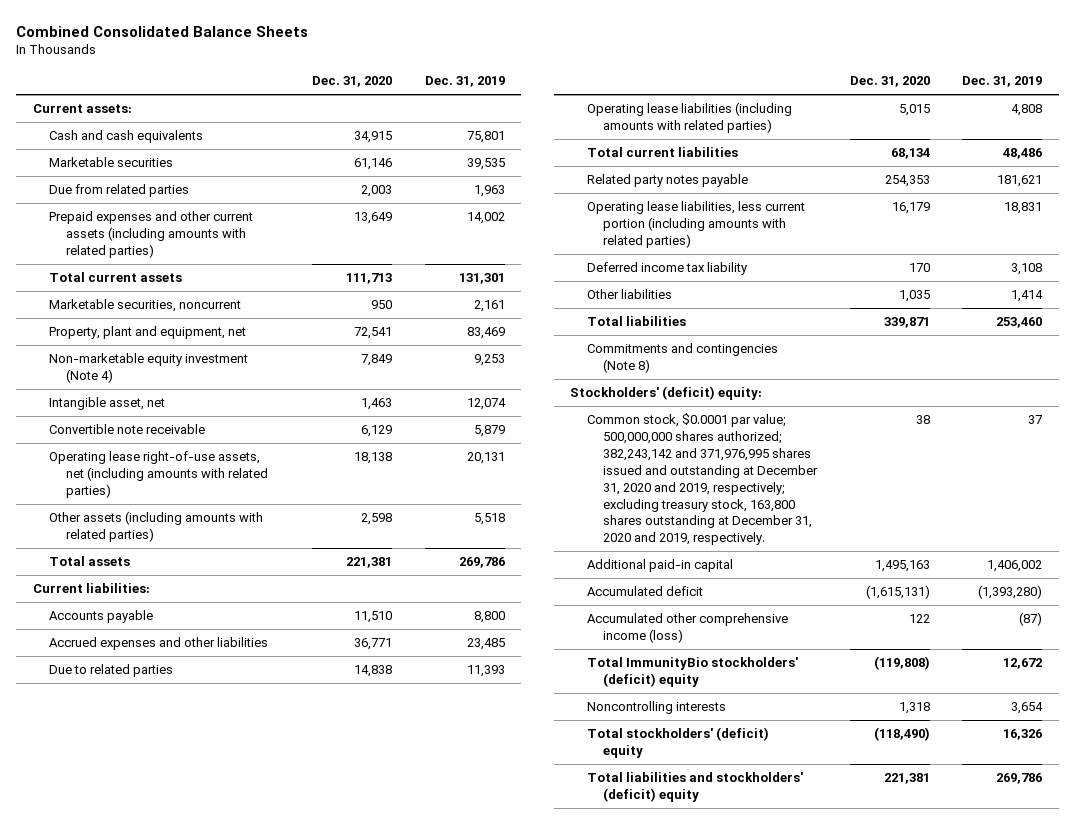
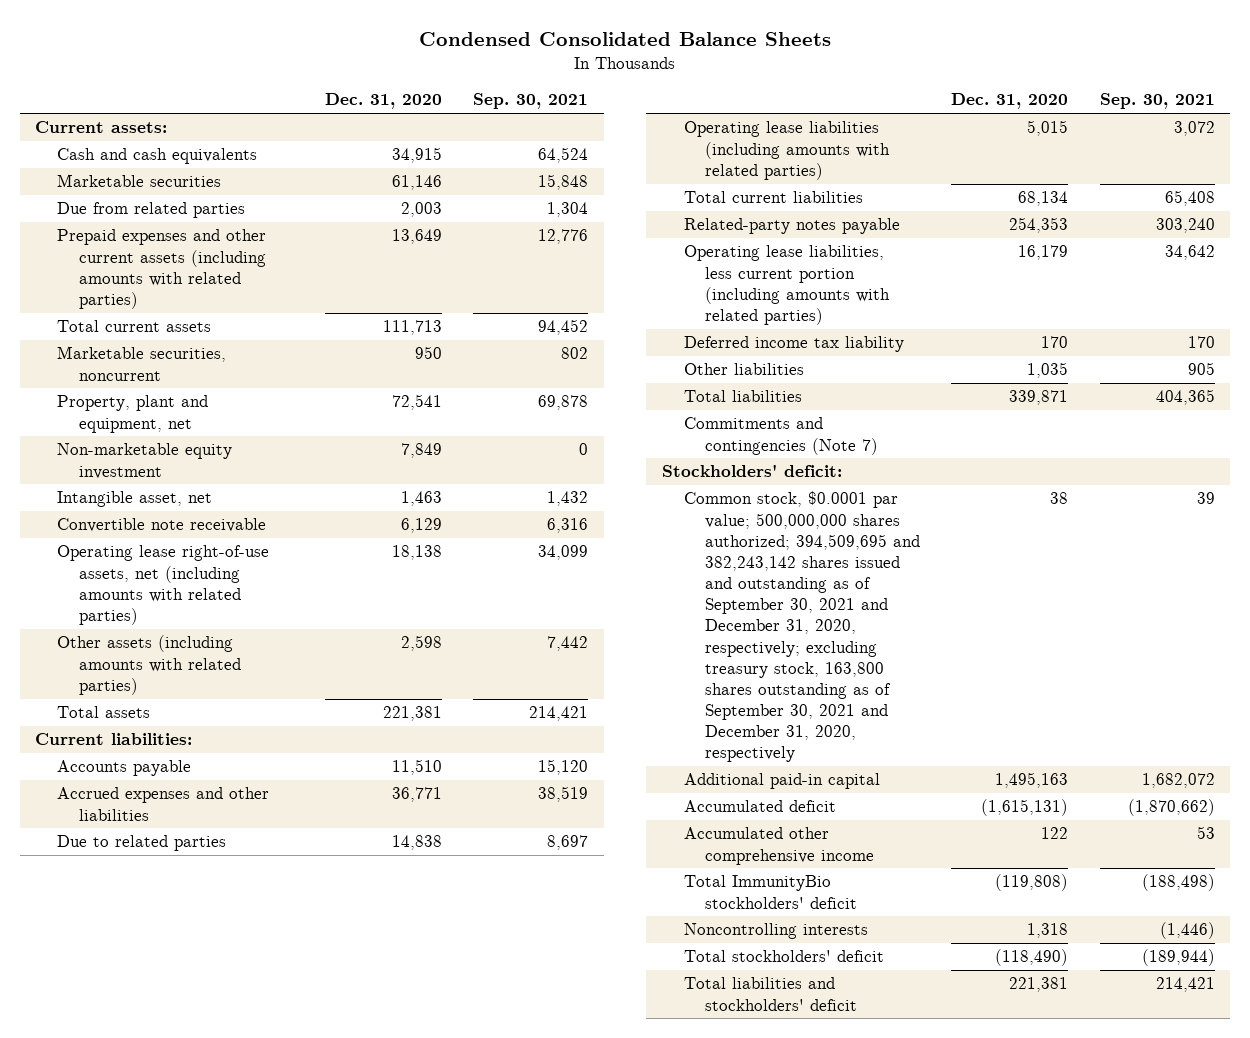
- Combined Consolidated Balance Sheets
+ Condensed Consolidated Balance Sheets
- | Dec. 31, 2020 | Dec. 31, 2019
+ | Dec. 31, 2020 | Sep. 30, 2021
- Non-marketable equity investment (Note 4) | 7,849 | 9,253
+ Non-marketable equity investment | 7,849 | 0
- Related party notes payable | 254,353 | 181,621
+ Related-party notes payable | 254,353 | 303,240
- Commitments and contingencies (Note 8)
- Stockholders' (deficit) equity:
- Common stock, $0.0001 par value; 500,000,000 shares authorized; 382,243,142 and 371,976,995 shares issued and outstanding at December 31, 2020 and 2019, respectively; excluding treasury stock, 163,800 shares outstanding at December 31, 2020 and 2019, respectively. | 38 | 37
+ Commitments and contingencies (Note 7)
+ Stockholders' deficit:
+ Common stock, $0.0001 par value; 500,000,000 shares authorized; 394,509,695 and 382,243,142 shares issued and outstanding as of September 30, 2021 and December 31, 2020, respectively; excluding treasury stock, 163,800 shares outstanding as of September 30, 2021 and December 31, 2020, respectively | 38 | 39
- Accumulated other comprehensive income (loss) | 122 | (87)
- Total ImmunityBio stockholders' (deficit) equity | (119,808) | 12,672
+ Accumulated other comprehensive income | 122 | 53
+ Total ImmunityBio stockholders' deficit | (119,808) | (188,498)
- Total stockholders' (deficit) equity | (118,490) | 16,326
- Total liabilities and stockholders' (deficit) equity | 221,381 | 269,786
+ Total stockholders' deficit | (118,490) | (189,944)
+ Total liabilities and stockholders' deficit | 221,381 | 214,421

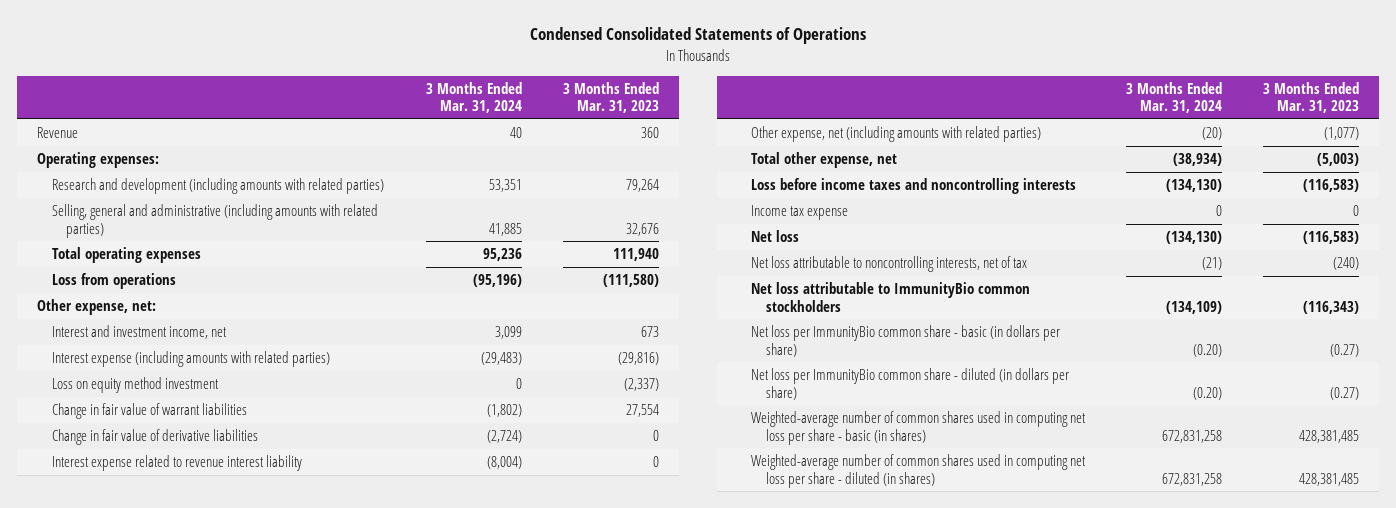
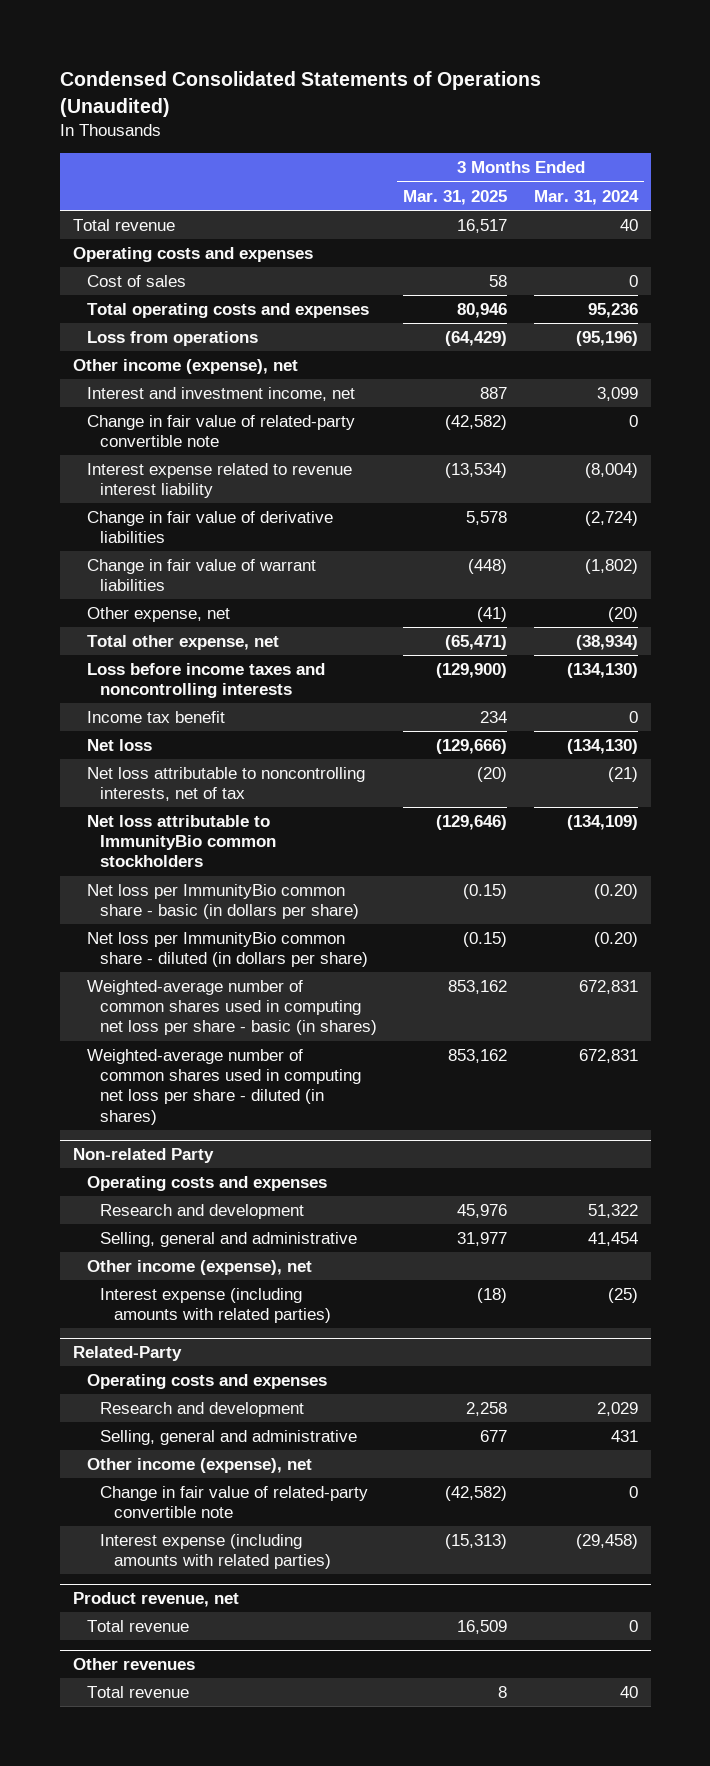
- Condensed Consolidated Statements of Operations
+ Condensed Consolidated Statements of Operations (Unaudited)
- | 3 Months Ended Mar. 31, 2024 | 3 Months Ended Mar. 31, 2023
+ | 3 Months Ended Mar. 31, 2025 | 3 Months Ended Mar. 31, 2024
- Revenue | 40 | 360
- Operating expenses:
- Research and development (including amounts with related parties) | 53,351 | 79,264
- Selling, general and administrative (including amounts with related parties) | 41,885 | 32,676
- Total operating expenses | 95,236 | 111,940
+ Total revenue | 16,517 | 40
+ Operating costs and expenses
+ Cost of sales | 58 | 0
+ Total operating costs and expenses | 80,946 | 95,236
- Other expense, net:
+ Other income (expense), net
- Interest expense (including amounts with related parties) | (29,483) | (29,816)
- Loss on equity method investment | 0 | (2,337)
+ Change in fair value of related-party convertible note | (42,582) | 0
- Other expense, net (including amounts with related parties) | (20) | (1,077)
moved down: Change in fair value of derivative liabilities | 5,578 | (2,724)
moved down: Change in fair value of warrant liabilities | (448) | (1,802)
+ Other expense, net | (41) | (20)
- Income tax expense | 0 | 0
+ Income tax benefit | 234 | 0
- Weighted-average number of common shares used in computing net loss per share - basic (in shares) | 672,831,258 | 428,381,485
- Weighted-average number of common shares used in computing net loss per share - diluted (in shares) | 672,831,258 | 428,381,485
+ Weighted-average number of common shares used in computing net loss per share - basic (in shares) | 853,162 | 672,831
+ Weighted-average number of common shares used in computing net loss per share - diluted (in shares) | 853,162 | 672,831
+ Non-related Party
+ Operating costs and expenses
+ Research and development | 45,976 | 51,322
+ Selling, general and administrative | 31,977 | 41,454
+ Other income (expense), net
+ Interest expense (including amounts with related parties) | (18) | (25)
+ Related-Party
+ Operating costs and expenses
+ Research and development | 2,258 | 2,029
+ Selling, general and administrative | 677 | 431
+ Other income (expense), net
+ Change in fair value of related-party convertible note | (42,582) | 0
+ Interest expense (including amounts with related parties) | (15,313) | (29,458)
+ Product revenue, net
+ Total revenue | 16,509 | 0
+ Other revenues
+ Total revenue | 8 | 40

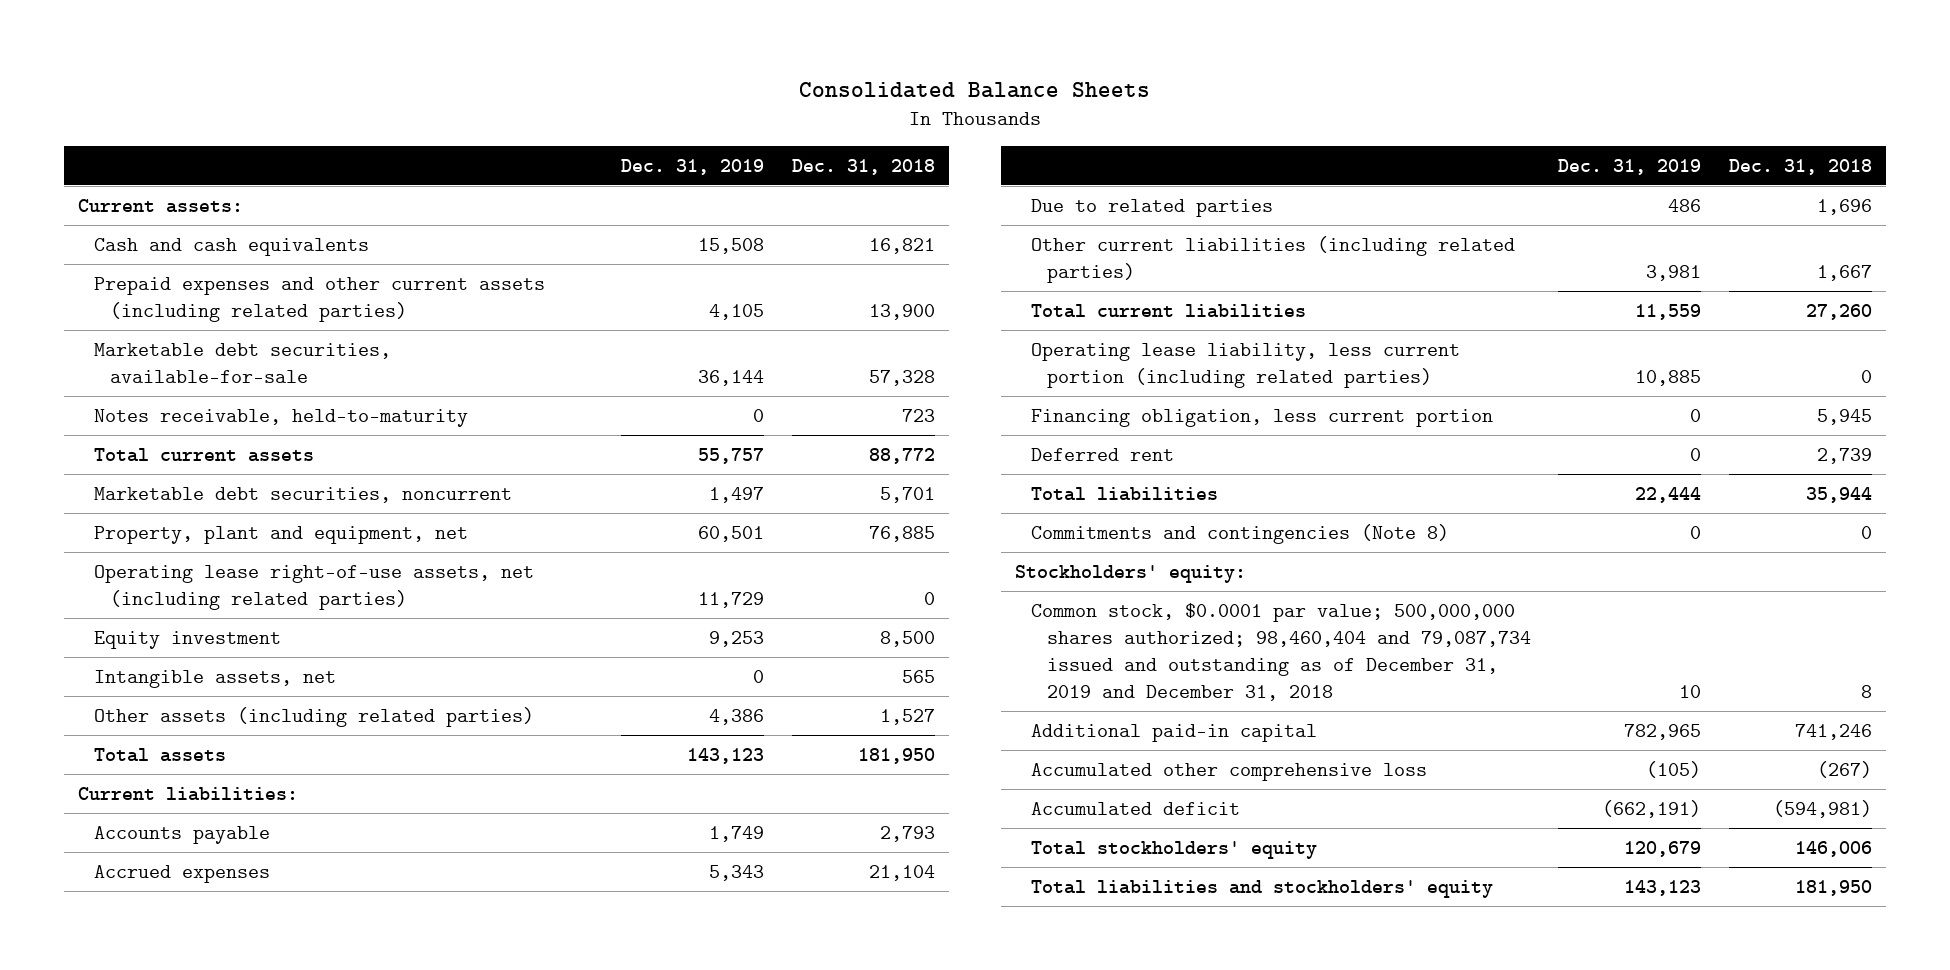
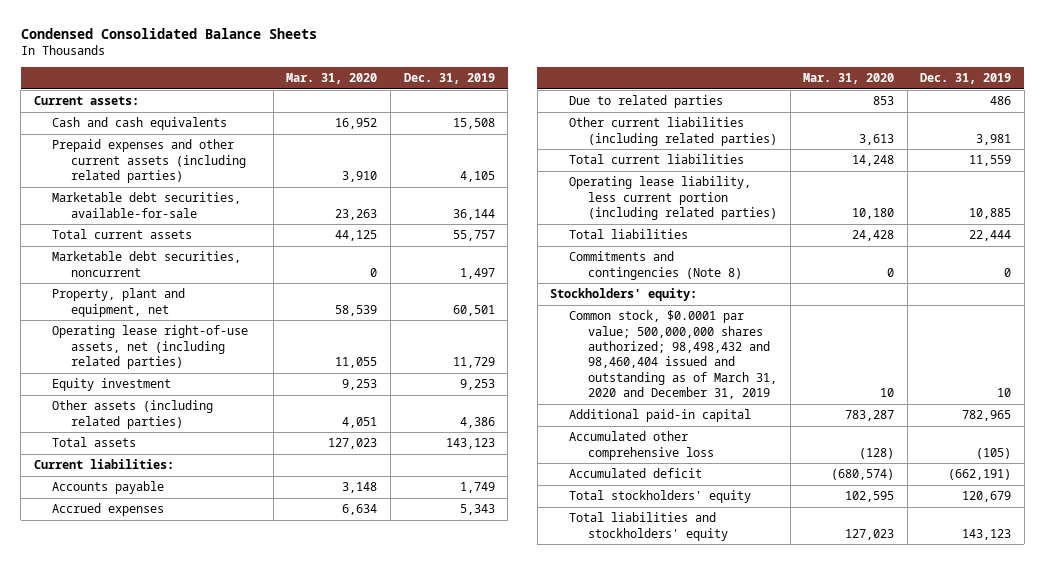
- Consolidated Balance Sheets
+ Condensed Consolidated Balance Sheets
- | Dec. 31, 2019 | Dec. 31, 2018
+ | Mar. 31, 2020 | Dec. 31, 2019
- Notes receivable, held-to-maturity | 0 | 723
- Intangible assets, net | 0 | 565
- Financing obligation, less current portion | 0 | 5,945
- Deferred rent | 0 | 2,739
- Common stock, $0.0001 par value; 500,000,000 shares authorized; 98,460,404 and 79,087,734 issued and outstanding as of December 31, 2019 and December 31, 2018 | 10 | 8
+ Common stock, $0.0001 par value; 500,000,000 shares authorized; 98,498,432 and 98,460,404 issued and outstanding as of March 31, 2020 and December 31, 2019 | 10 | 10

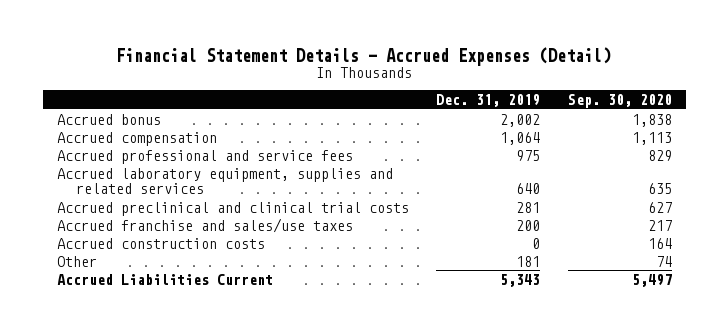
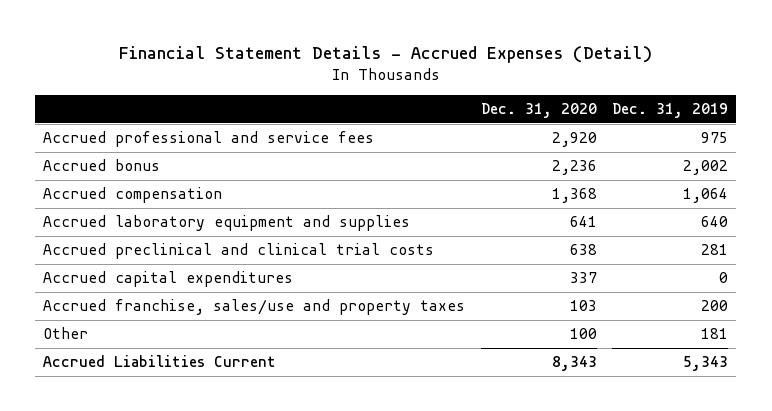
- | Dec. 31, 2019 | Sep. 30, 2020
+ | Dec. 31, 2020 | Dec. 31, 2019
moved up: Accrued professional and service fees | 2,920 | 975
- Accrued laboratory equipment, supplies and related services | 640 | 635
+ Accrued laboratory equipment and supplies | 641 | 640
- Accrued franchise and sales/use taxes | 200 | 217
- Accrued construction costs | 0 | 164
+ Accrued capital expenditures | 337 | 0
+ Accrued franchise, sales/use and property taxes | 103 | 200

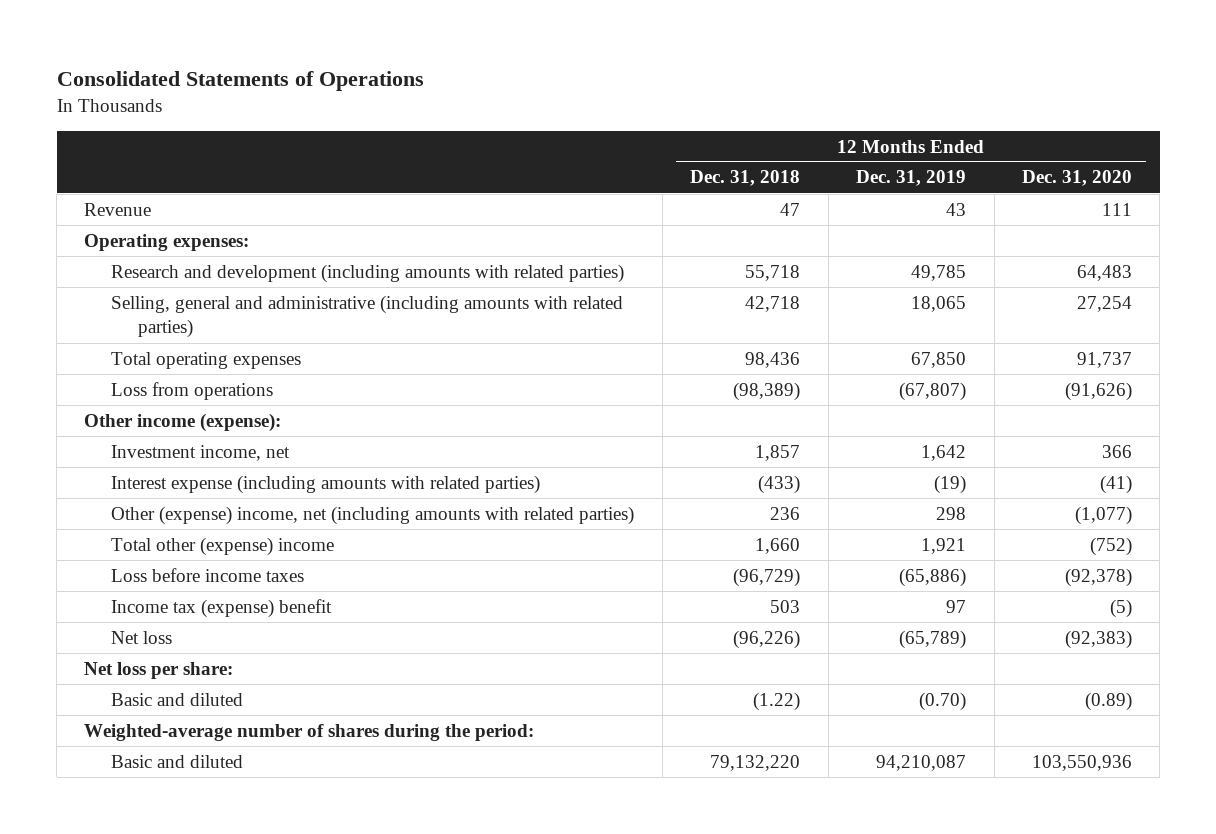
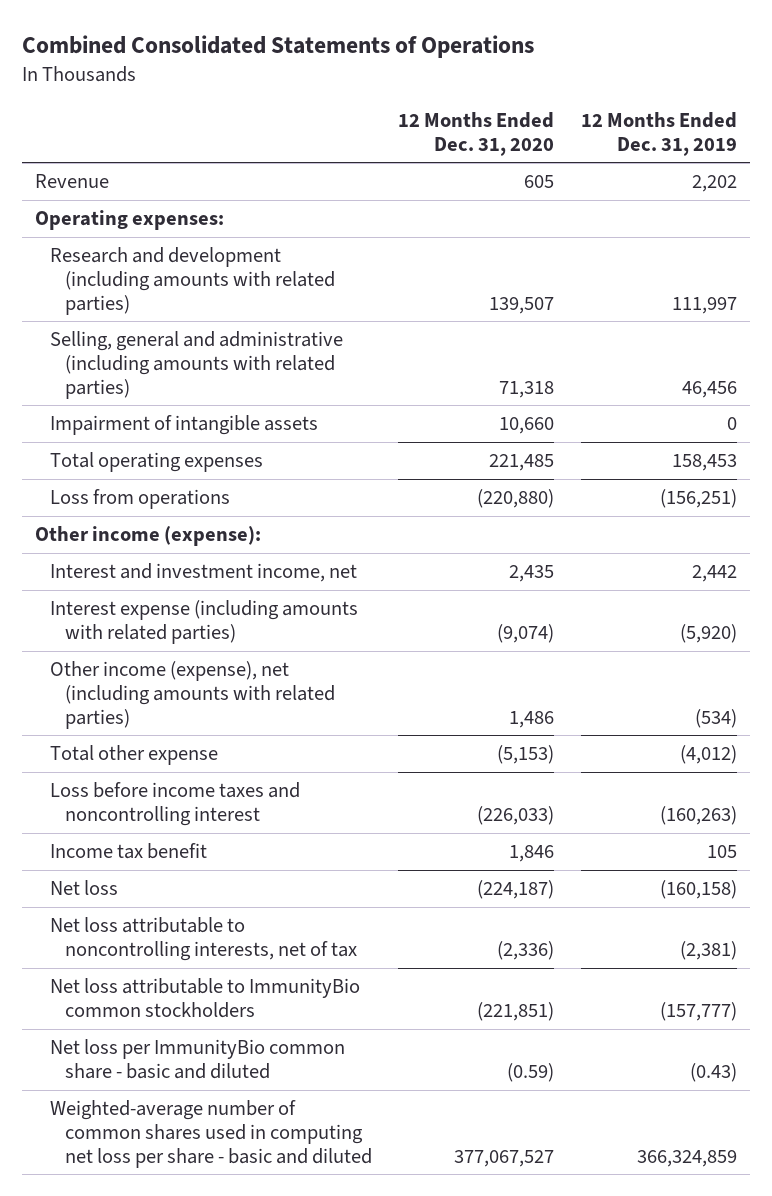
- Consolidated Statements of Operations
+ Combined Consolidated Statements of Operations
- | 12 Months Ended Dec. 31, 2018 | 12 Months Ended Dec. 31, 2019 | 12 Months Ended Dec. 31, 2020
+ | 12 Months Ended Dec. 31, 2020 | 12 Months Ended Dec. 31, 2019
- Revenue | 47 | 43 | 111
+ Revenue | 605 | 2,202
- Research and development (including amounts with related parties) | 55,718 | 49,785 | 64,483
- Selling, general and administrative (including amounts with related parties) | 42,718 | 18,065 | 27,254
- Total operating expenses | 98,436 | 67,850 | 91,737
- Loss from operations | (98,389) | (67,807) | (91,626)
+ Research and development (including amounts with related parties) | 139,507 | 111,997
+ Selling, general and administrative (including amounts with related parties) | 71,318 | 46,456
+ Impairment of intangible assets | 10,660 | 0
+ Total operating expenses | 221,485 | 158,453
+ Loss from operations | (220,880) | (156,251)
- Investment income, net | 1,857 | 1,642 | 366
- Interest expense (including amounts with related parties) | (433) | (19) | (41)
- Other (expense) income, net (including amounts with related parties) | 236 | 298 | (1,077)
- Total other (expense) income | 1,660 | 1,921 | (752)
- Loss before income taxes | (96,729) | (65,886) | (92,378)
- Income tax (expense) benefit | 503 | 97 | (5)
- Net loss | (96,226) | (65,789) | (92,383)
- Net loss per share:
- Basic and diluted | (1.22) | (0.70) | (0.89)
- Weighted-average number of shares during the period:
- Basic and diluted | 79,132,220 | 94,210,087 | 103,550,936
+ Interest and investment income, net | 2,435 | 2,442
+ Interest expense (including amounts with related parties) | (9,074) | (5,920)
+ Other income (expense), net (including amounts with related parties) | 1,486 | (534)
+ Total other expense | (5,153) | (4,012)
+ Loss before income taxes and noncontrolling interest | (226,033) | (160,263)
+ Income tax benefit | 1,846 | 105
+ Net loss | (224,187) | (160,158)
+ Net loss attributable to noncontrolling interests, net of tax | (2,336) | (2,381)
+ Net loss attributable to ImmunityBio common stockholders | (221,851) | (157,777)
+ Net loss per ImmunityBio common share - basic and diluted | (0.59) | (0.43)
+ Weighted-average number of common shares used in computing net loss per share - basic and diluted | 377,067,527 | 366,324,859

